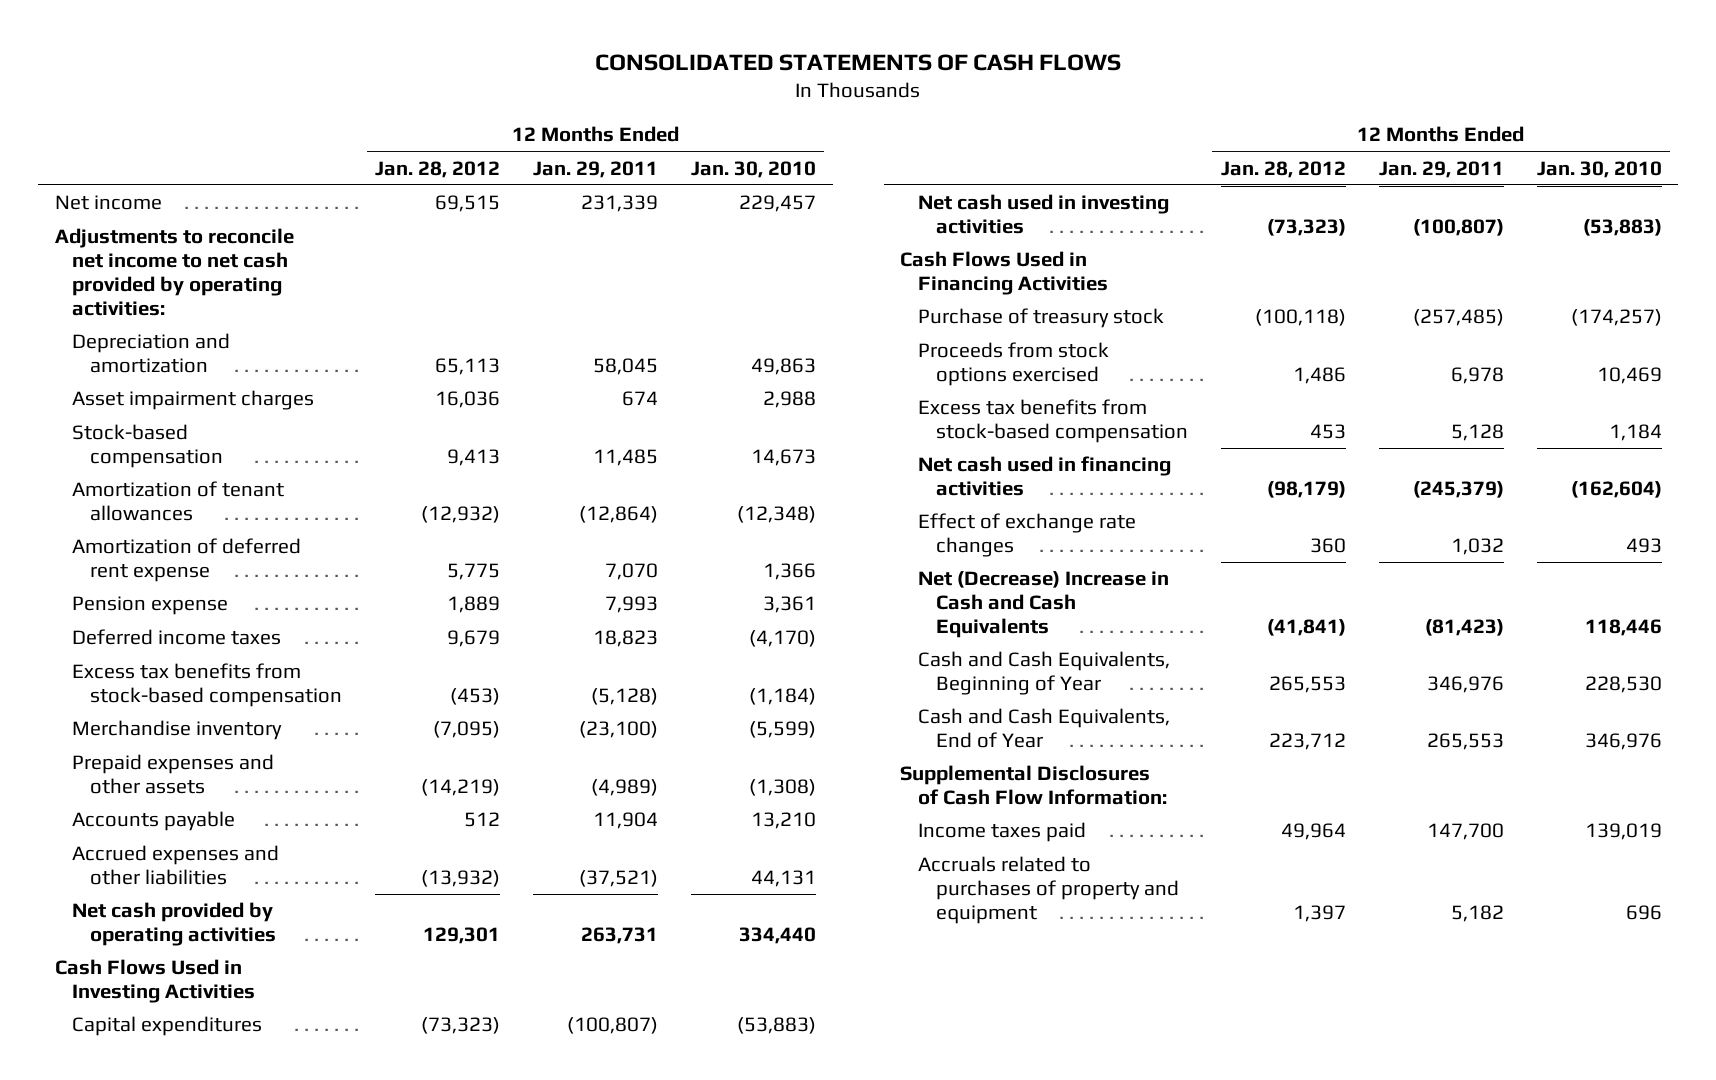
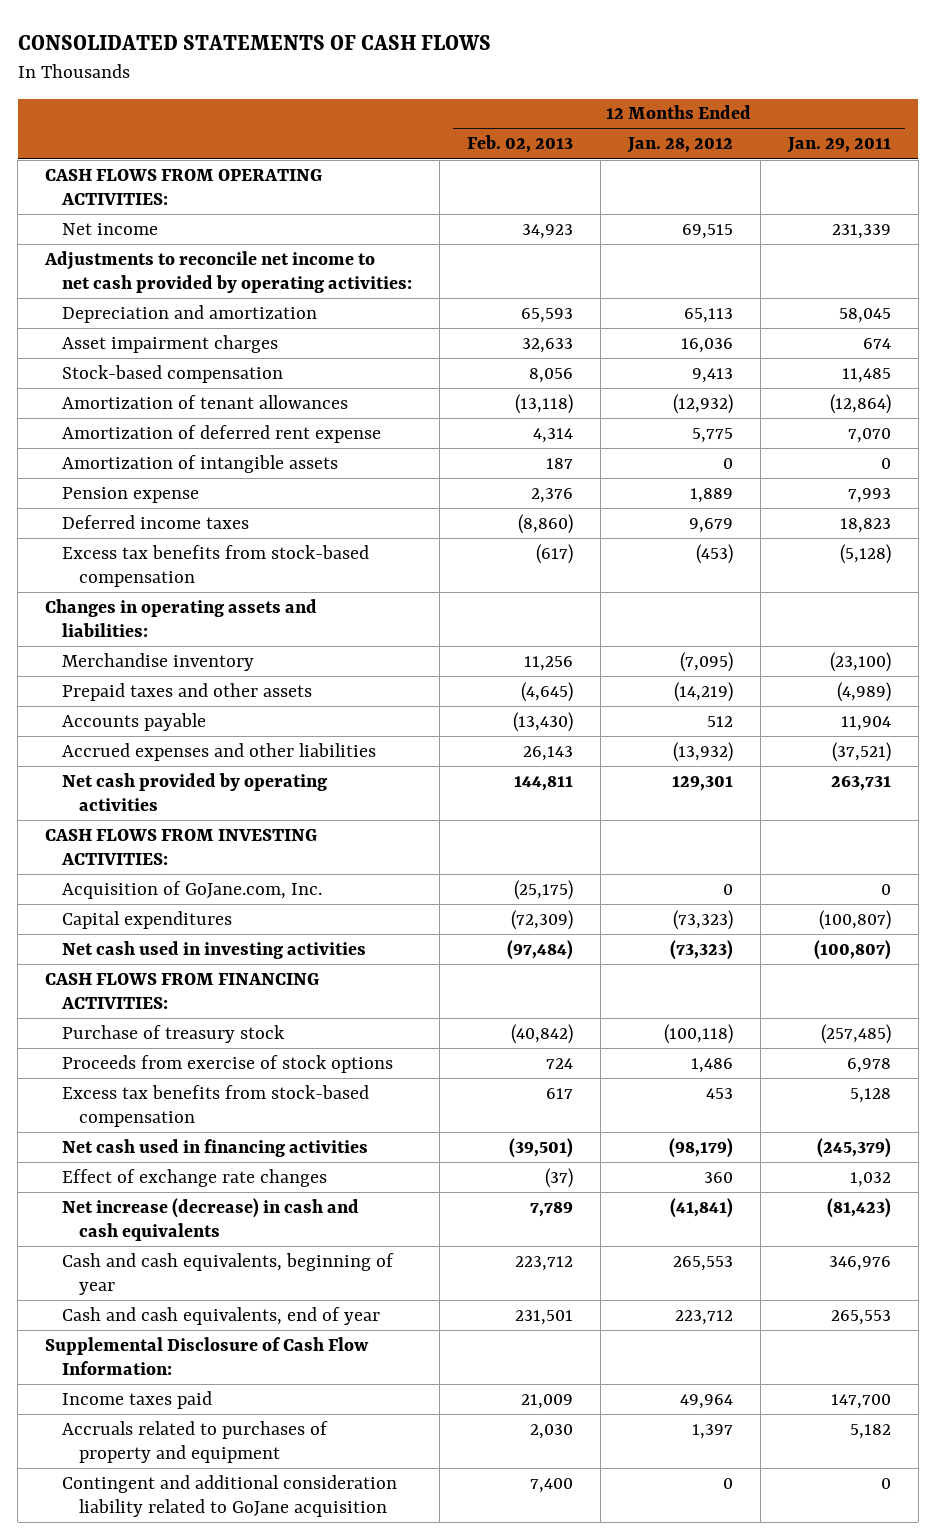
- | 12 Months Ended Jan. 28, 2012 | 12 Months Ended Jan. 29, 2011 | 12 Months Ended Jan. 30, 2010
+ | 12 Months Ended Feb. 02, 2013 | 12 Months Ended Jan. 28, 2012 | 12 Months Ended Jan. 29, 2011
+ CASH FLOWS FROM OPERATING ACTIVITIES:
+ Amortization of intangible assets | 187 | 0 | 0
+ Changes in operating assets and liabilities:
- Prepaid expenses and other assets | (14,219) | (4,989) | (1,308)
+ Prepaid taxes and other assets | (4,645) | (14,219) | (4,989)
- Cash Flows Used in Investing Activities
+ CASH FLOWS FROM INVESTING ACTIVITIES:
+ Acquisition of GoJane.com, Inc. | (25,175) | 0 | 0
- Cash Flows Used in Financing Activities
+ CASH FLOWS FROM FINANCING ACTIVITIES:
- Proceeds from stock options exercised | 1,486 | 6,978 | 10,469
+ Proceeds from exercise of stock options | 724 | 1,486 | 6,978
- Net (Decrease) Increase in Cash and Cash Equivalents | (41,841) | (81,423) | 118,446
- Cash and Cash Equivalents, Beginning of Year | 265,553 | 346,976 | 228,530
- Cash and Cash Equivalents, End of Year | 223,712 | 265,553 | 346,976
- Supplemental Disclosures of Cash Flow Information:
+ Net increase (decrease) in cash and cash equivalents | 7,789 | (41,841) | (81,423)
+ Cash and cash equivalents, beginning of year | 223,712 | 265,553 | 346,976
+ Cash and cash equivalents, end of year | 231,501 | 223,712 | 265,553
+ Supplemental Disclosure of Cash Flow Information:
+ Contingent and additional consideration liability related to GoJane acquisition | 7,400 | 0 | 0

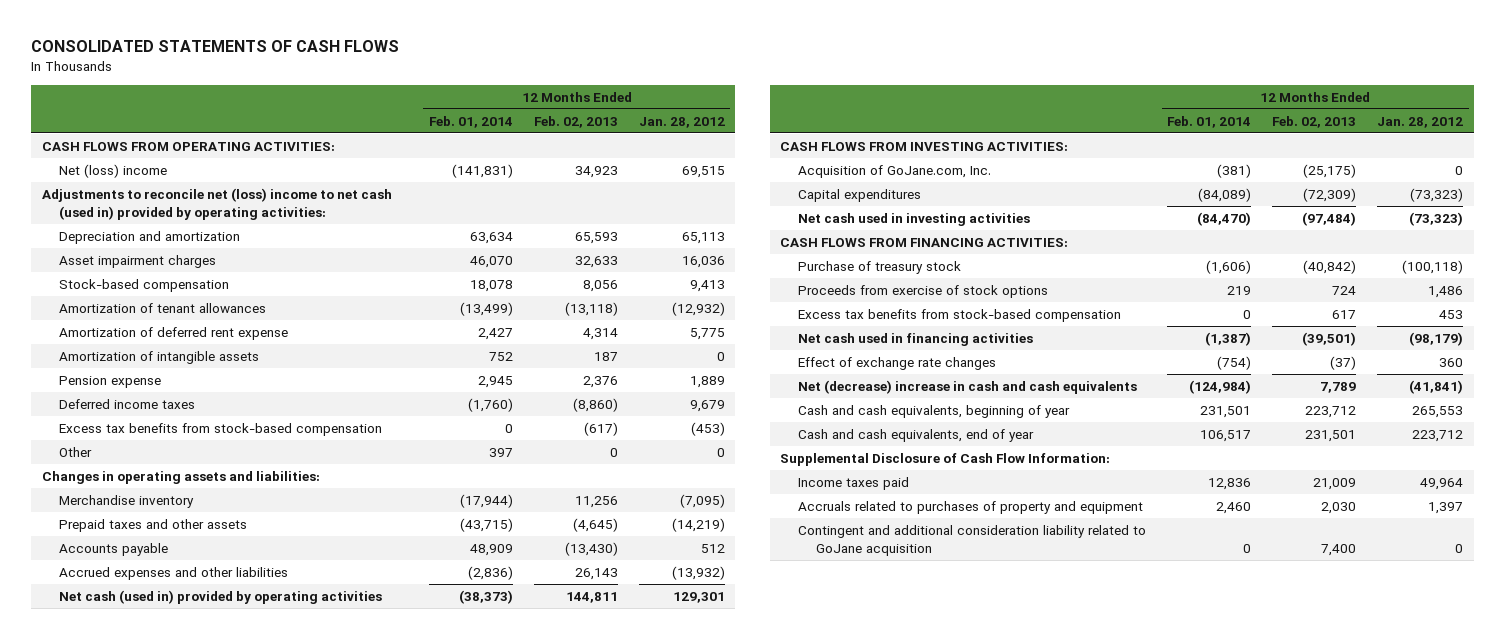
- | 12 Months Ended Feb. 02, 2013 | 12 Months Ended Jan. 28, 2012 | 12 Months Ended Jan. 29, 2011
+ | 12 Months Ended Feb. 01, 2014 | 12 Months Ended Feb. 02, 2013 | 12 Months Ended Jan. 28, 2012
- Net income | 34,923 | 69,515 | 231,339
- Adjustments to reconcile net income to net cash provided by operating activities:
+ Net (loss) income | (141,831) | 34,923 | 69,515
+ Adjustments to reconcile net (loss) income to net cash (used in) provided by operating activities:
+ Other | 397 | 0 | 0
- Net cash provided by operating activities | 144,811 | 129,301 | 263,731
+ Net cash (used in) provided by operating activities | (38,373) | 144,811 | 129,301
- Net increase (decrease) in cash and cash equivalents | 7,789 | (41,841) | (81,423)
+ Net (decrease) increase in cash and cash equivalents | (124,984) | 7,789 | (41,841)

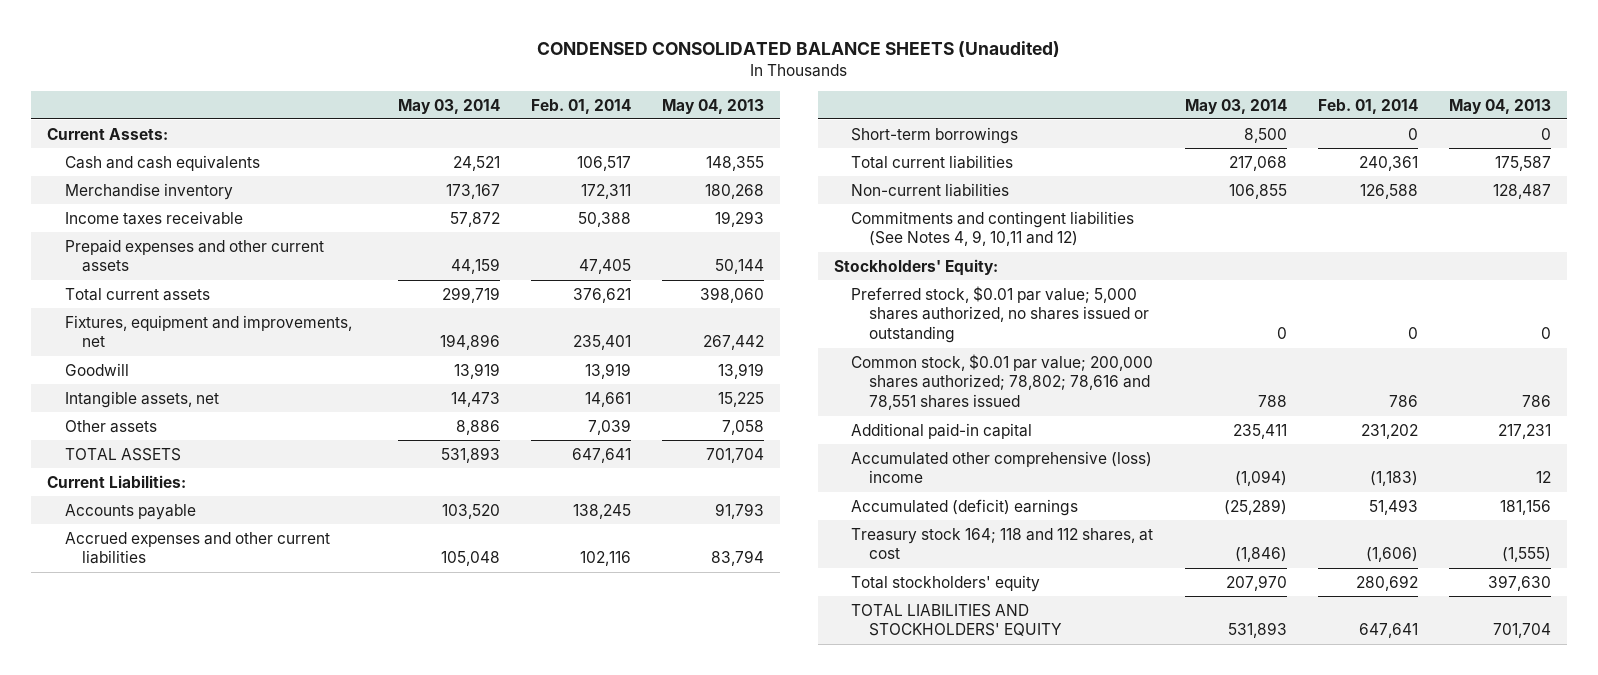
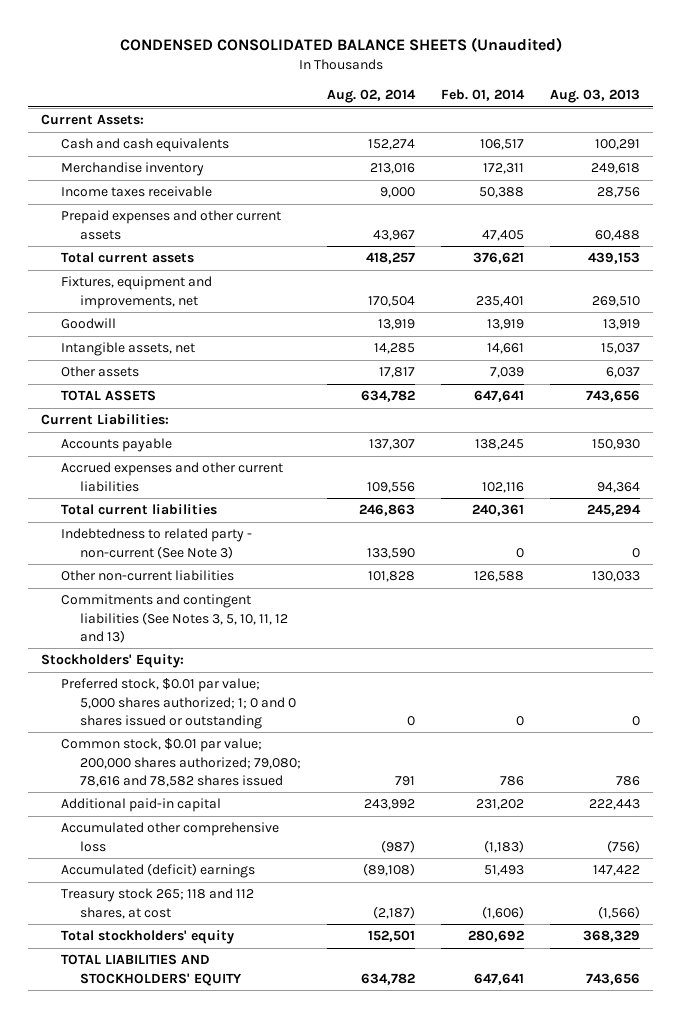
- | May 03, 2014 | Feb. 01, 2014 | May 04, 2013
+ | Aug. 02, 2014 | Feb. 01, 2014 | Aug. 03, 2013
- Short-term borrowings | 8,500 | 0 | 0
- Non-current liabilities | 106,855 | 126,588 | 128,487
- Commitments and contingent liabilities (See Notes 4, 9, 10,11 and 12)
+ Indebtedness to related party - non-current (See Note 3) | 133,590 | 0 | 0
+ Other non-current liabilities | 101,828 | 126,588 | 130,033
+ Commitments and contingent liabilities (See Notes 3, 5, 10, 11, 12 and 13)
- Preferred stock, $0.01 par value; 5,000 shares authorized, no shares issued or outstanding | 0 | 0 | 0
- Common stock, $0.01 par value; 200,000 shares authorized; 78,802; 78,616 and 78,551 shares issued | 788 | 786 | 786
+ Preferred stock, $0.01 par value; 5,000 shares authorized; 1; 0 and 0 shares issued or outstanding | 0 | 0 | 0
+ Common stock, $0.01 par value; 200,000 shares authorized; 79,080; 78,616 and 78,582 shares issued | 791 | 786 | 786
- Accumulated other comprehensive (loss) income | (1,094) | (1,183) | 12
+ Accumulated other comprehensive loss | (987) | (1,183) | (756)
- Treasury stock 164; 118 and 112 shares, at cost | (1,846) | (1,606) | (1,555)
+ Treasury stock 265; 118 and 112 shares, at cost | (2,187) | (1,606) | (1,566)

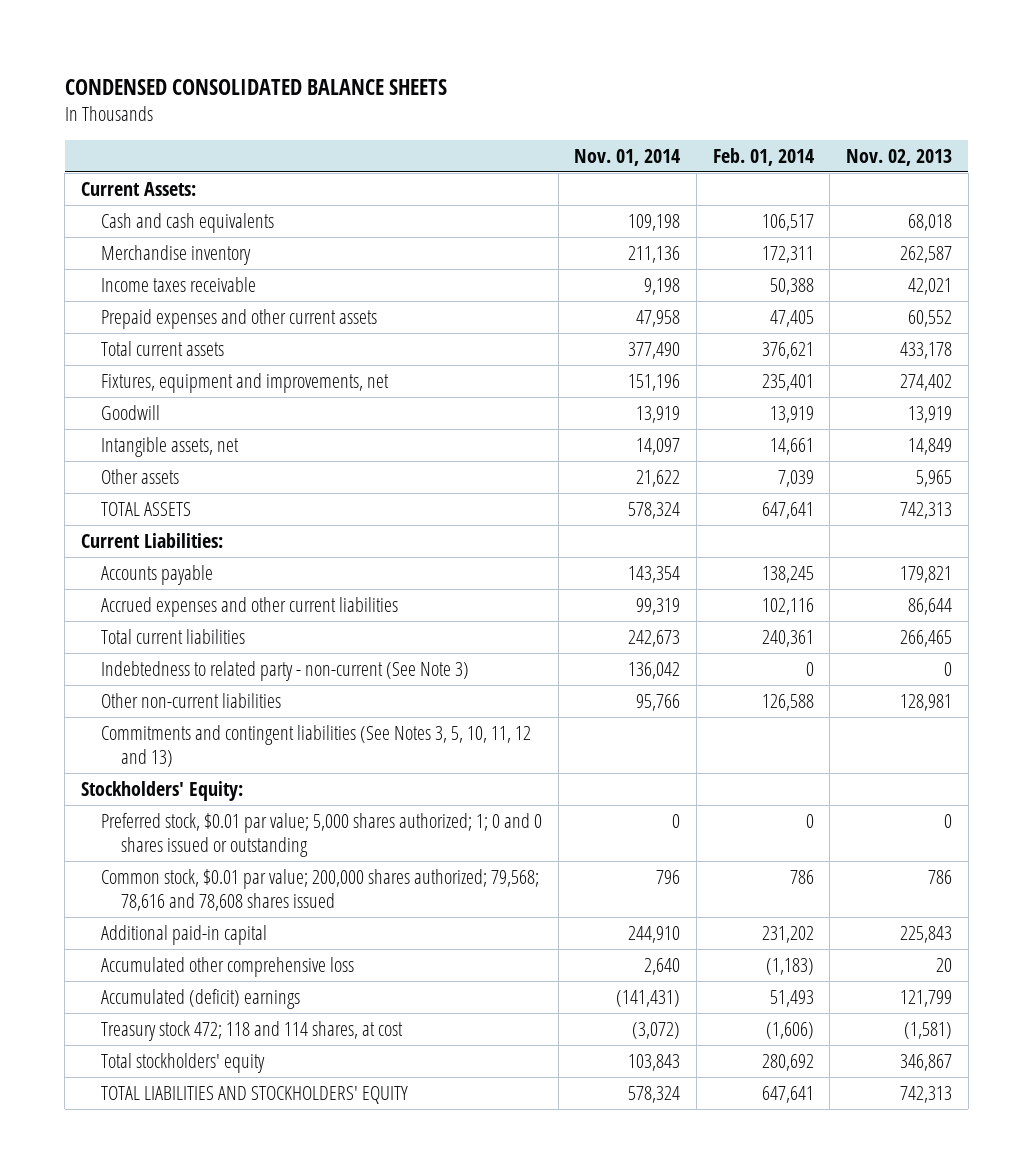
- CONDENSED CONSOLIDATED BALANCE SHEETS (Unaudited)
+ CONDENSED CONSOLIDATED BALANCE SHEETS
- | Aug. 02, 2014 | Feb. 01, 2014 | Aug. 03, 2013
+ | Nov. 01, 2014 | Feb. 01, 2014 | Nov. 02, 2013
- Common stock, $0.01 par value; 200,000 shares authorized; 79,080; 78,616 and 78,582 shares issued | 791 | 786 | 786
+ Common stock, $0.01 par value; 200,000 shares authorized; 79,568; 78,616 and 78,608 shares issued | 796 | 786 | 786
- Treasury stock 265; 118 and 112 shares, at cost | (2,187) | (1,606) | (1,566)
+ Treasury stock 472; 118 and 114 shares, at cost | (3,072) | (1,606) | (1,581)

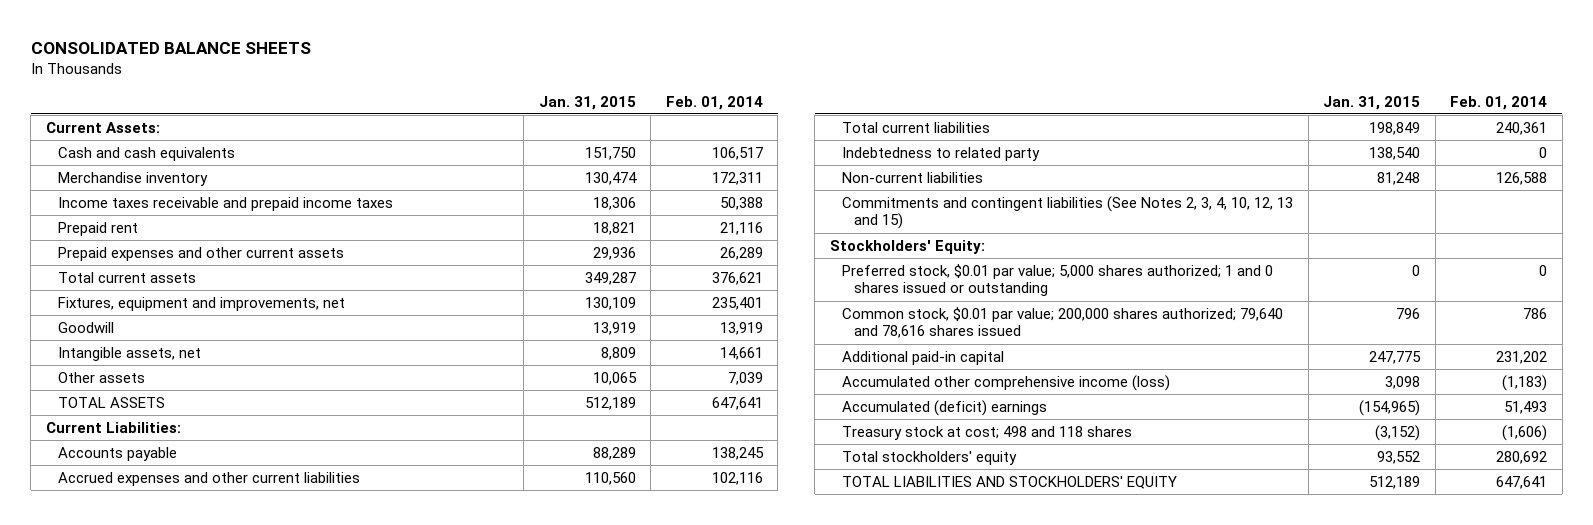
- CONDENSED CONSOLIDATED BALANCE SHEETS
+ CONSOLIDATED BALANCE SHEETS
- | Nov. 01, 2014 | Feb. 01, 2014 | Nov. 02, 2013
+ | Jan. 31, 2015 | Feb. 01, 2014
- Income taxes receivable | 9,198 | 50,388 | 42,021
- Prepaid expenses and other current assets | 47,958 | 47,405 | 60,552
+ Income taxes receivable and prepaid income taxes | 18,306 | 50,388
+ Prepaid rent | 18,821 | 21,116
+ Prepaid expenses and other current assets | 29,936 | 26,289
- Indebtedness to related party - non-current (See Note 3) | 136,042 | 0 | 0
- Other non-current liabilities | 95,766 | 126,588 | 128,981
- Commitments and contingent liabilities (See Notes 3, 5, 10, 11, 12 and 13)
+ Indebtedness to related party | 138,540 | 0
+ Non-current liabilities | 81,248 | 126,588
+ Commitments and contingent liabilities (See Notes 2, 3, 4, 10, 12, 13 and 15)
- Preferred stock, $0.01 par value; 5,000 shares authorized; 1; 0 and 0 shares issued or outstanding | 0 | 0 | 0
- Common stock, $0.01 par value; 200,000 shares authorized; 79,568; 78,616 and 78,608 shares issued | 796 | 786 | 786
+ Preferred stock, $0.01 par value; 5,000 shares authorized; 1 and 0 shares issued or outstanding | 0 | 0
+ Common stock, $0.01 par value; 200,000 shares authorized; 79,640 and 78,616 shares issued | 796 | 786
- Accumulated other comprehensive loss | 2,640 | (1,183) | 20
+ Accumulated other comprehensive income (loss) | 3,098 | (1,183)
- Treasury stock 472; 118 and 114 shares, at cost | (3,072) | (1,606) | (1,581)
+ Treasury stock at cost; 498 and 118 shares | (3,152) | (1,606)

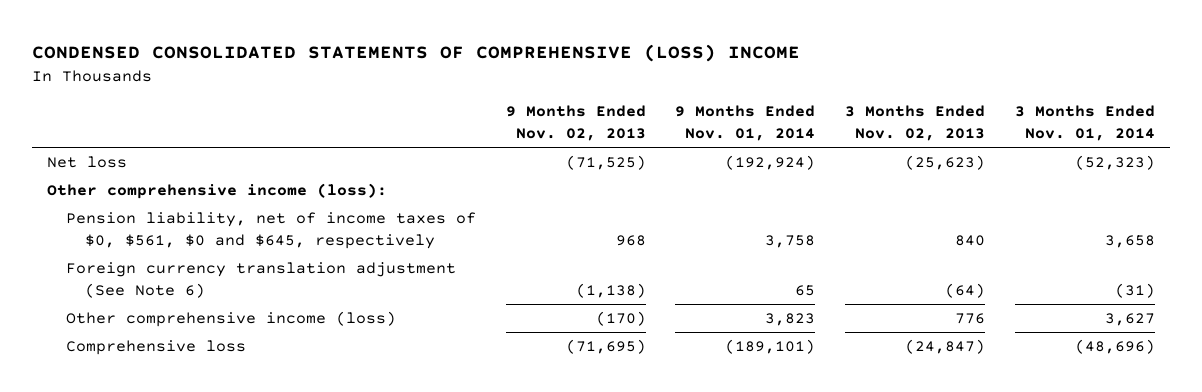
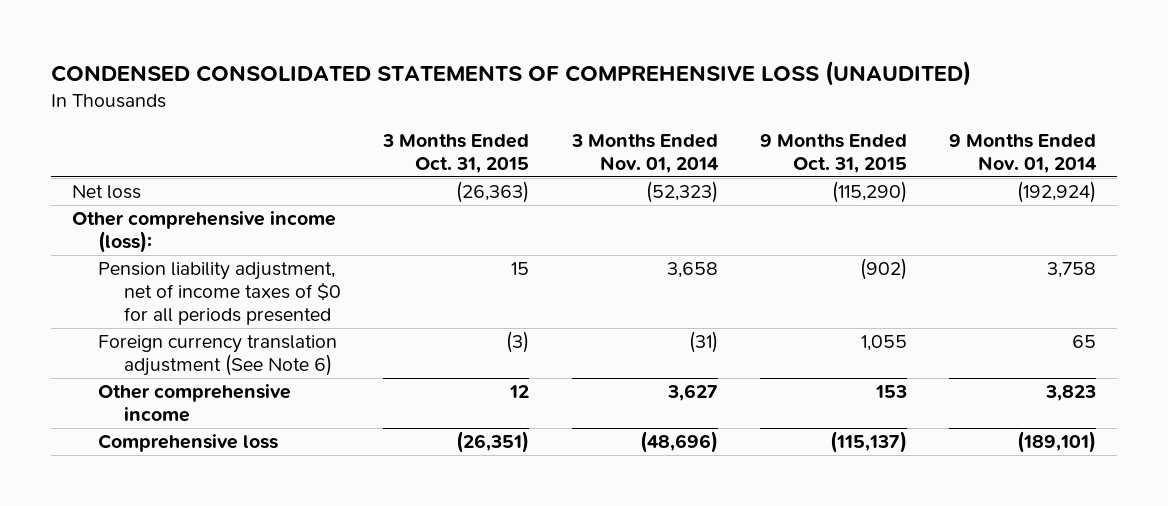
- CONDENSED CONSOLIDATED STATEMENTS OF COMPREHENSIVE (LOSS) INCOME
+ CONDENSED CONSOLIDATED STATEMENTS OF COMPREHENSIVE LOSS (UNAUDITED)
- | 9 Months Ended Nov. 02, 2013 | 9 Months Ended Nov. 01, 2014 | 3 Months Ended Nov. 02, 2013 | 3 Months Ended Nov. 01, 2014
+ | 3 Months Ended Oct. 31, 2015 | 3 Months Ended Nov. 01, 2014 | 9 Months Ended Oct. 31, 2015 | 9 Months Ended Nov. 01, 2014
- Pension liability, net of income taxes of $0, $561, $0 and $645, respectively | 968 | 3,758 | 840 | 3,658
+ Pension liability adjustment, net of income taxes of $0 for all periods presented | 15 | 3,658 | (902) | 3,758
- Other comprehensive income (loss) | (170) | 3,823 | 776 | 3,627
+ Other comprehensive income | 12 | 3,627 | 153 | 3,823

